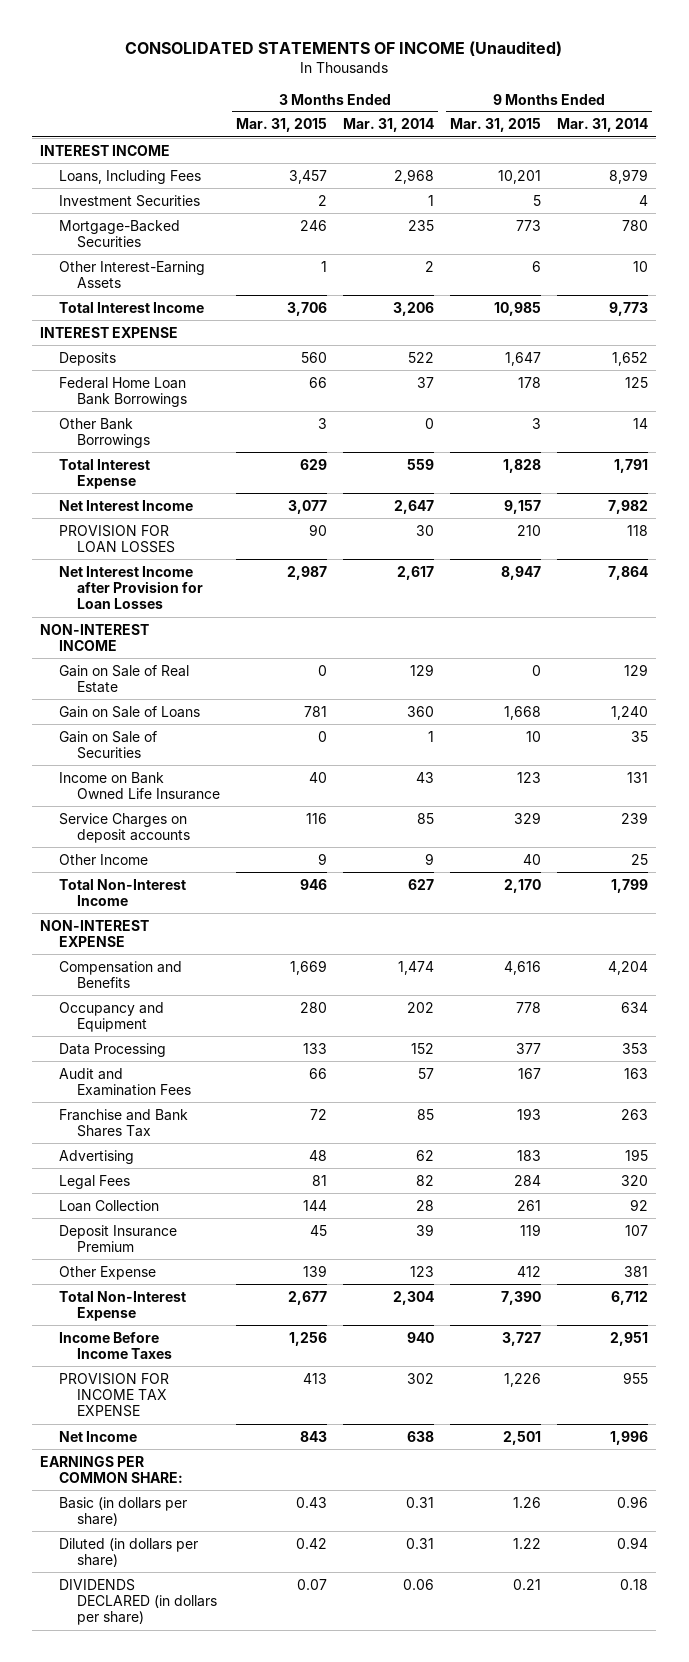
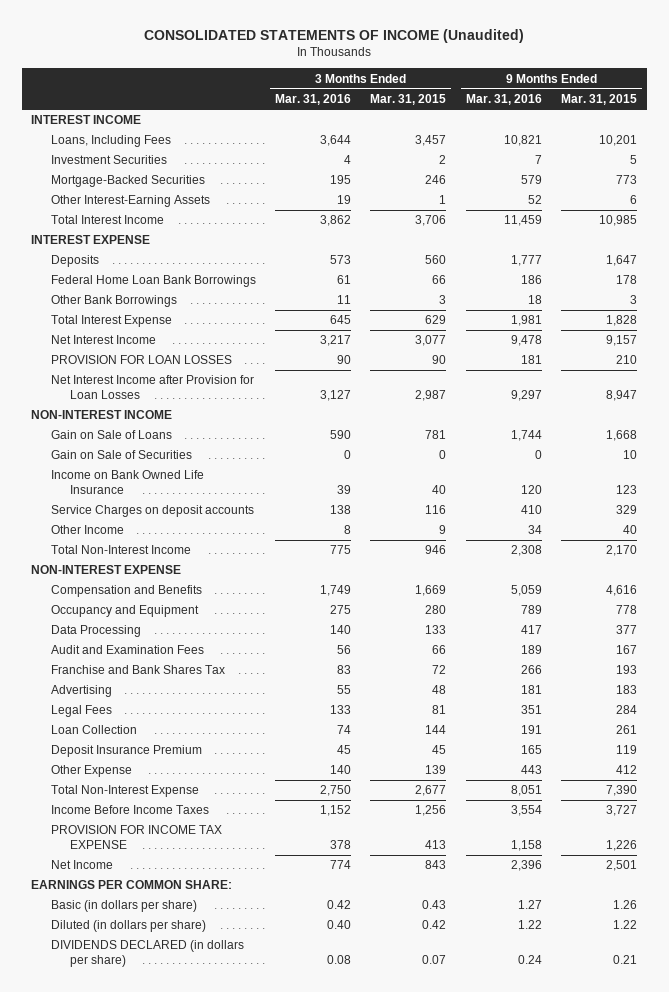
- | 3 Months Ended Mar. 31, 2015 | 3 Months Ended Mar. 31, 2014 | 9 Months Ended Mar. 31, 2015 | 9 Months Ended Mar. 31, 2014
+ | 3 Months Ended Mar. 31, 2016 | 3 Months Ended Mar. 31, 2015 | 9 Months Ended Mar. 31, 2016 | 9 Months Ended Mar. 31, 2015
- Gain on Sale of Real Estate | 0 | 129 | 0 | 129

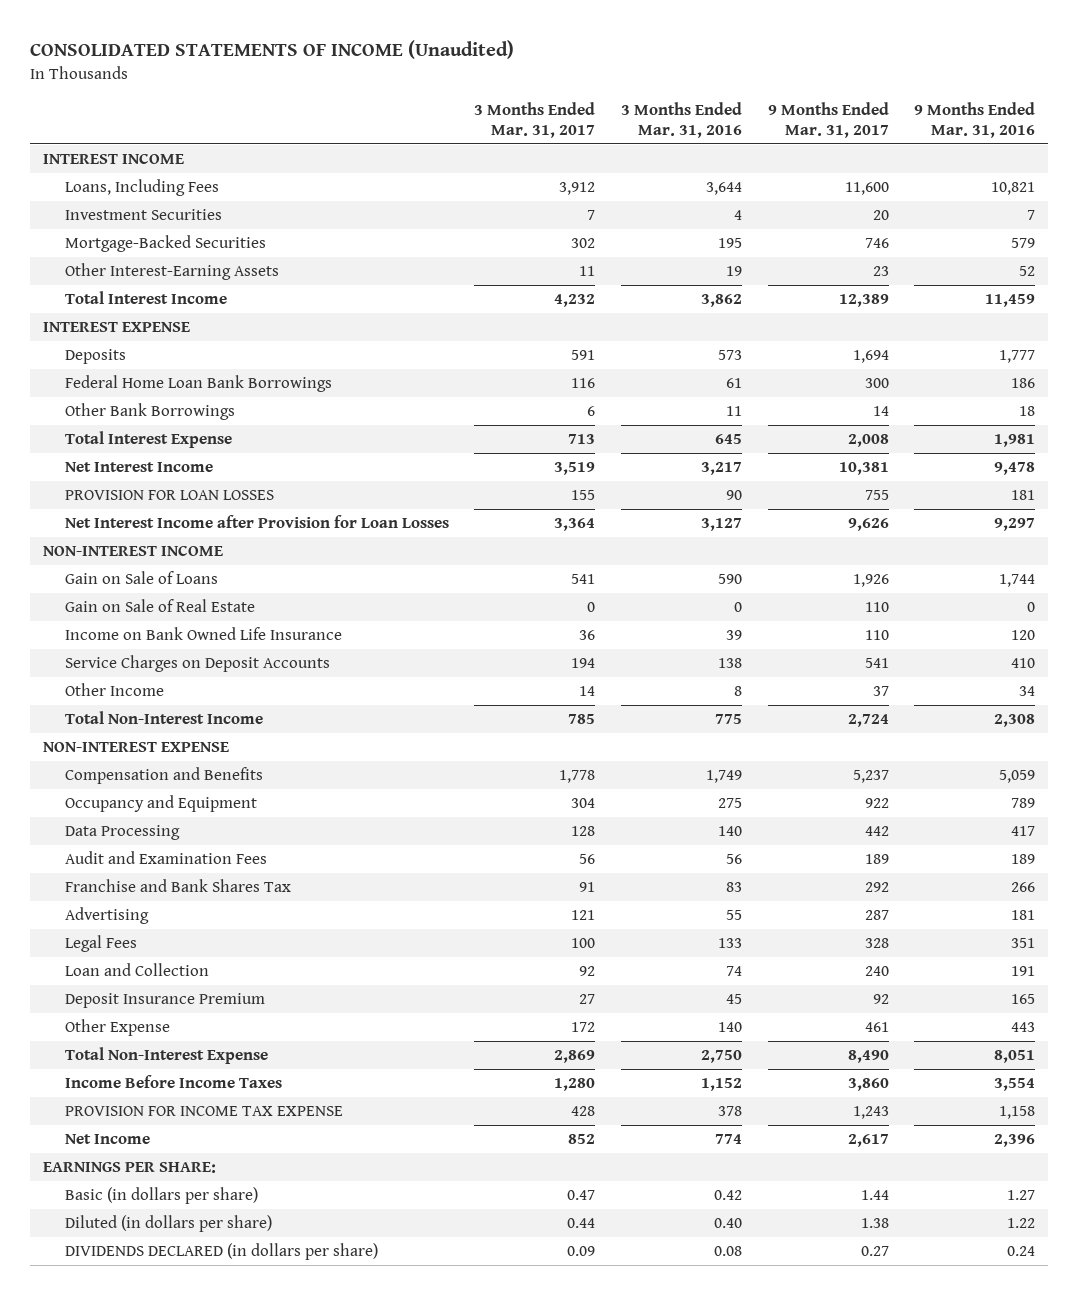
- | 3 Months Ended Mar. 31, 2016 | 3 Months Ended Mar. 31, 2015 | 9 Months Ended Mar. 31, 2016 | 9 Months Ended Mar. 31, 2015
+ | 3 Months Ended Mar. 31, 2017 | 3 Months Ended Mar. 31, 2016 | 9 Months Ended Mar. 31, 2017 | 9 Months Ended Mar. 31, 2016
- Gain on Sale of Securities | 0 | 0 | 0 | 10
+ Gain on Sale of Real Estate | 0 | 0 | 110 | 0
- Service Charges on deposit accounts | 138 | 116 | 410 | 329
+ Service Charges on Deposit Accounts | 194 | 138 | 541 | 410
- Loan Collection | 74 | 144 | 191 | 261
+ Loan and Collection | 92 | 74 | 240 | 191
- EARNINGS PER COMMON SHARE:
+ EARNINGS PER SHARE:

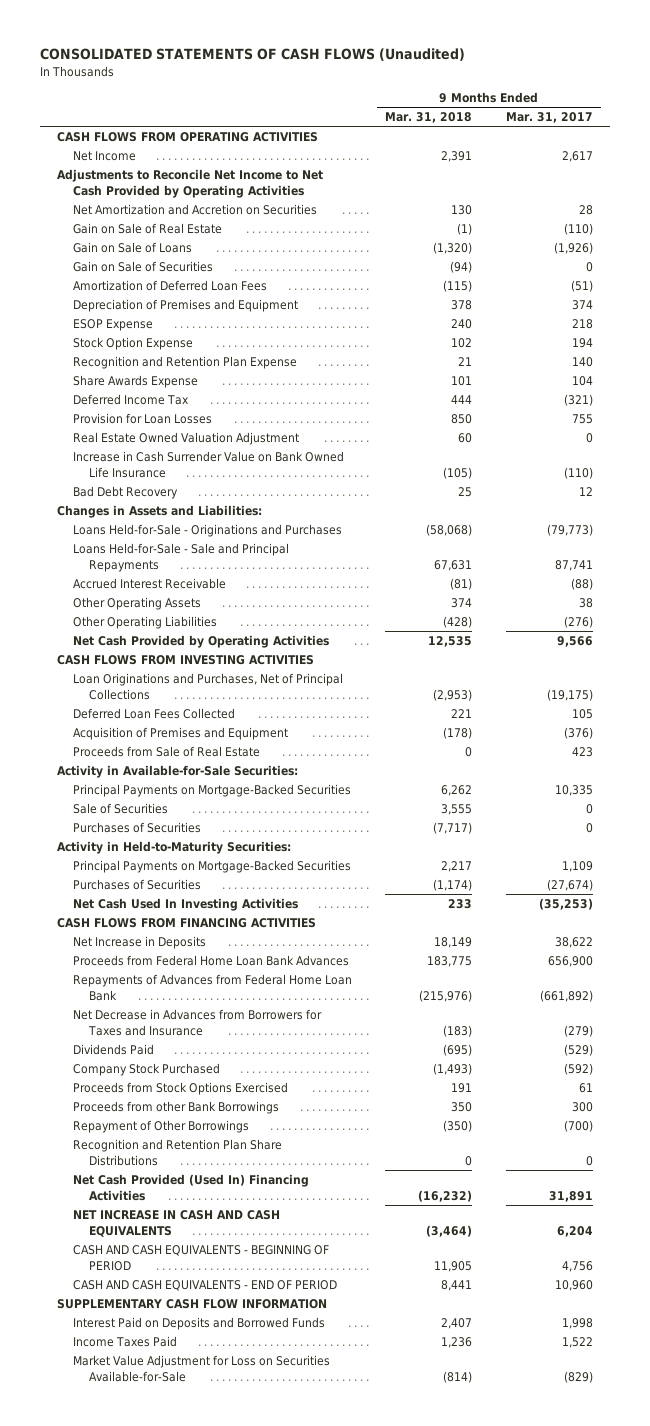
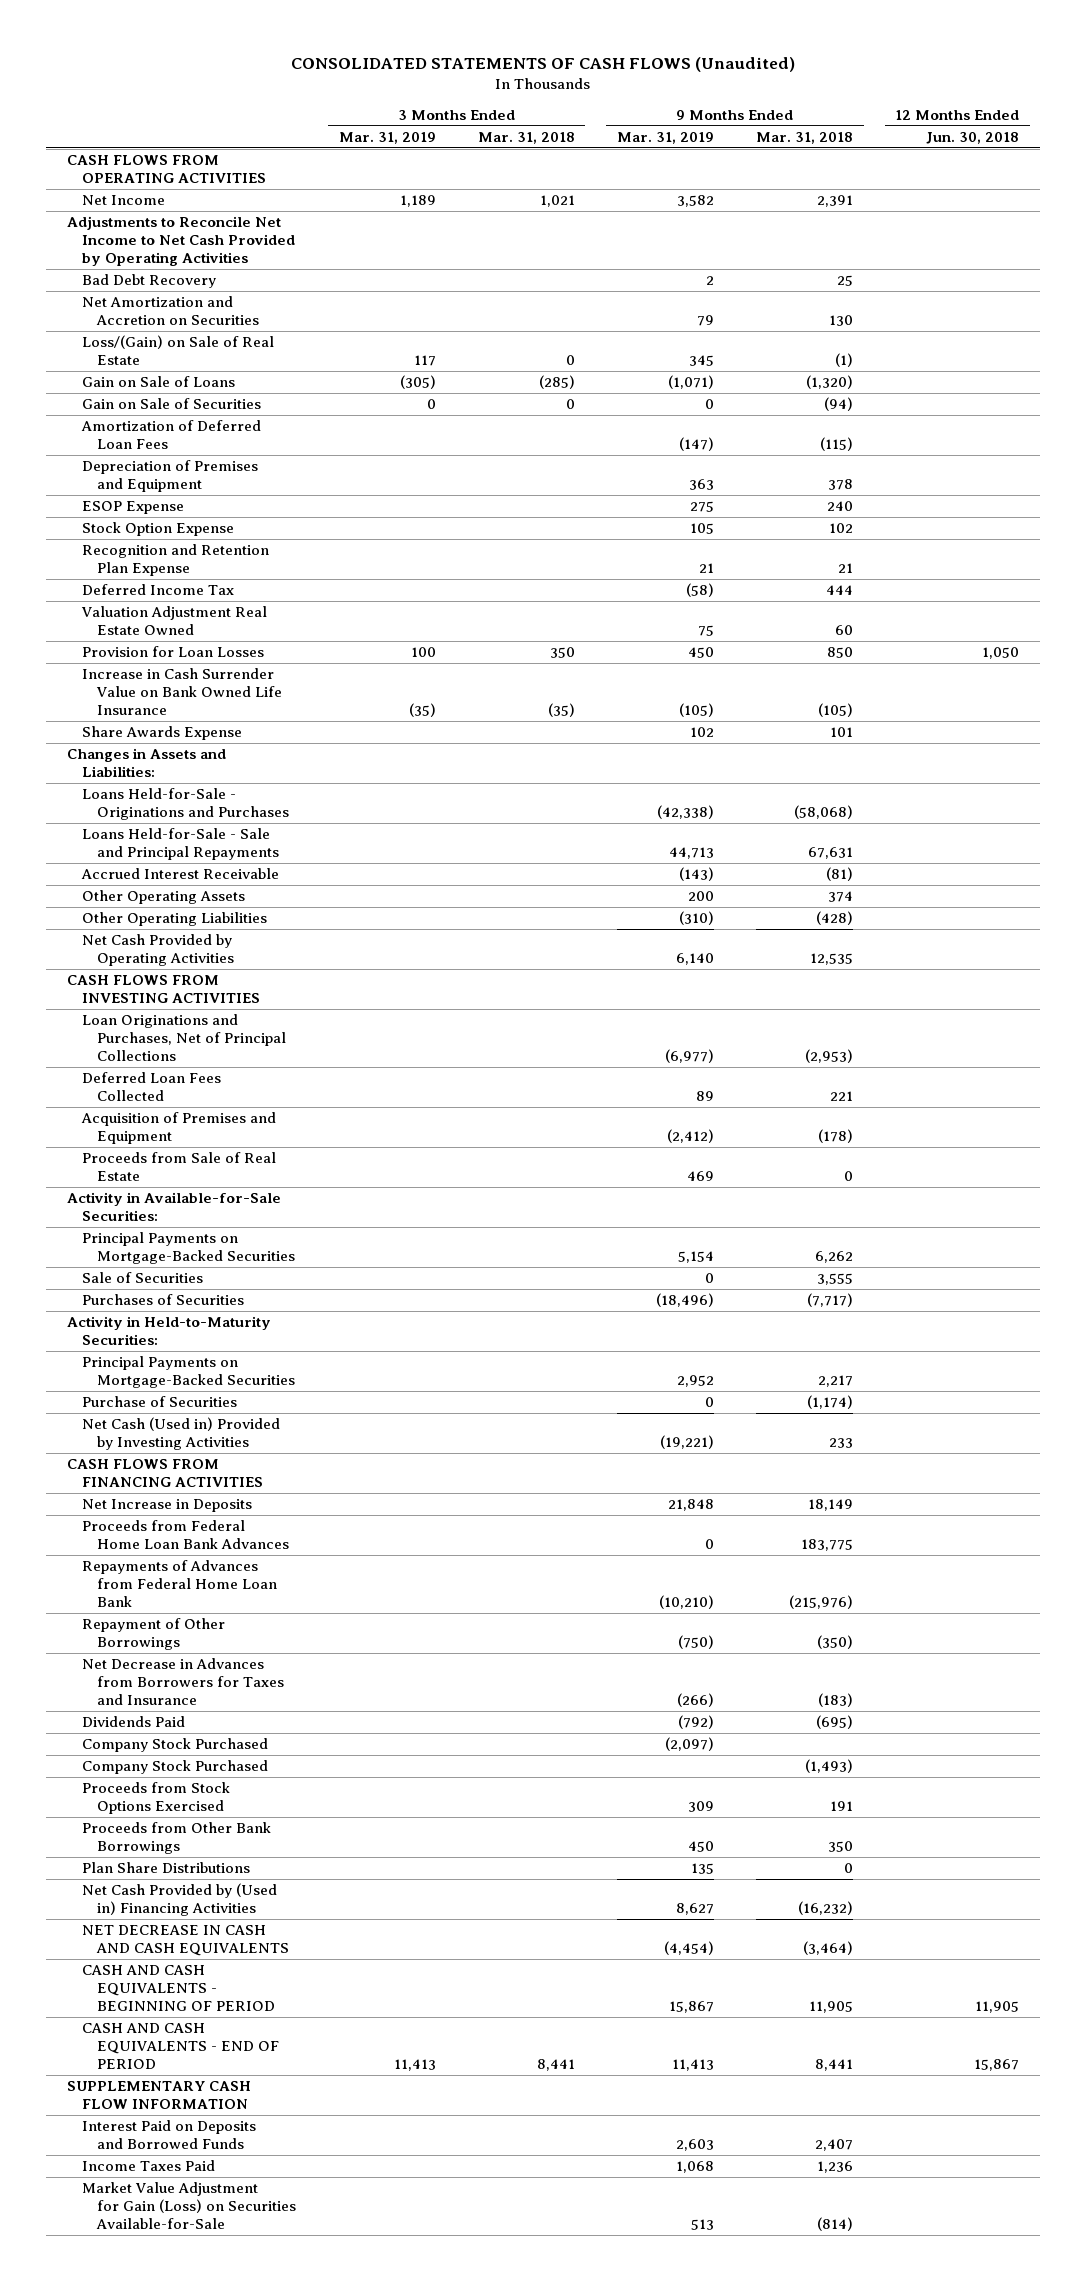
- | 9 Months Ended Mar. 31, 2018 | 9 Months Ended Mar. 31, 2017
+ | 3 Months Ended Mar. 31, 2019 | 3 Months Ended Mar. 31, 2018 | 9 Months Ended Mar. 31, 2019 | 9 Months Ended Mar. 31, 2018 | 12 Months Ended Jun. 30, 2018
moved up: Bad Debt Recovery | | | 2 | 25 |
- Gain on Sale of Real Estate | (1) | (110)
+ Loss/(Gain) on Sale of Real Estate | 117 | 0 | 345 | (1) |
+ Valuation Adjustment Real Estate Owned | | | 75 | 60 |
- Real Estate Owned Valuation Adjustment | 60 | 0
moved down: Share Awards Expense | | | 102 | 101 |
- Purchases of Securities | (1,174) | (27,674)
- Net Cash Used In Investing Activities | 233 | (35,253)
+ Purchase of Securities | | | 0 | (1,174) |
+ Net Cash (Used in) Provided by Investing Activities | | | (19,221) | 233 |
moved up: Repayment of Other Borrowings | | | (750) | (350) |
+ Company Stock Purchased | | | (2,097) | |
- Proceeds from other Bank Borrowings | 350 | 300
- Recognition and Retention Plan Share Distributions | 0 | 0
- Net Cash Provided (Used In) Financing Activities | (16,232) | 31,891
- NET INCREASE IN CASH AND CASH EQUIVALENTS | (3,464) | 6,204
+ Proceeds from Other Bank Borrowings | | | 450 | 350 |
+ Plan Share Distributions | | | 135 | 0 |
+ Net Cash Provided by (Used in) Financing Activities | | | 8,627 | (16,232) |
+ NET DECREASE IN CASH AND CASH EQUIVALENTS | | | (4,454) | (3,464) |
- Market Value Adjustment for Loss on Securities Available-for-Sale | (814) | (829)
+ Market Value Adjustment for Gain (Loss) on Securities Available-for-Sale | | | 513 | (814) |

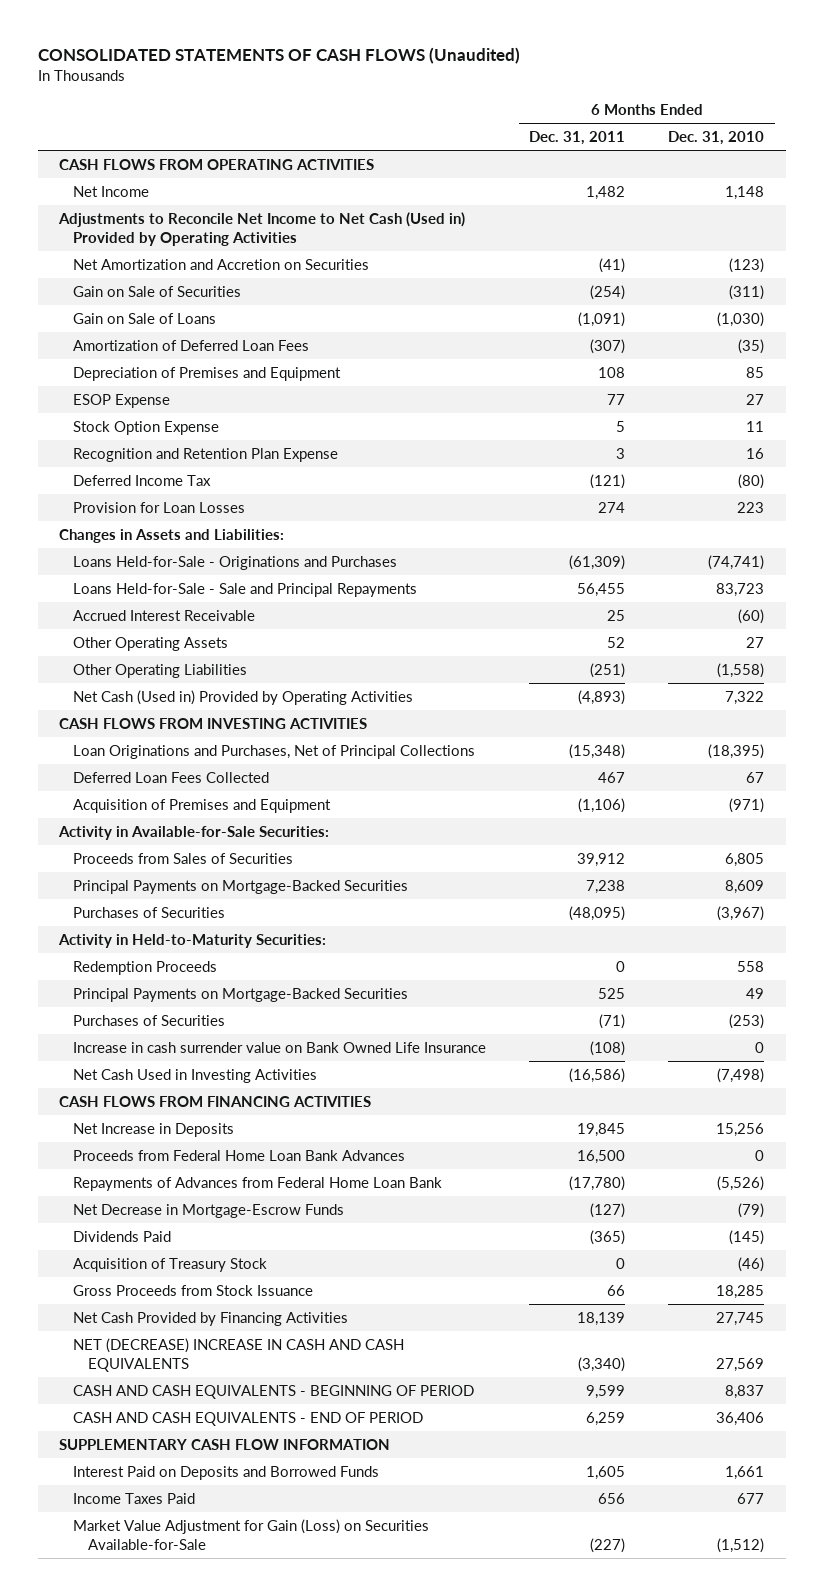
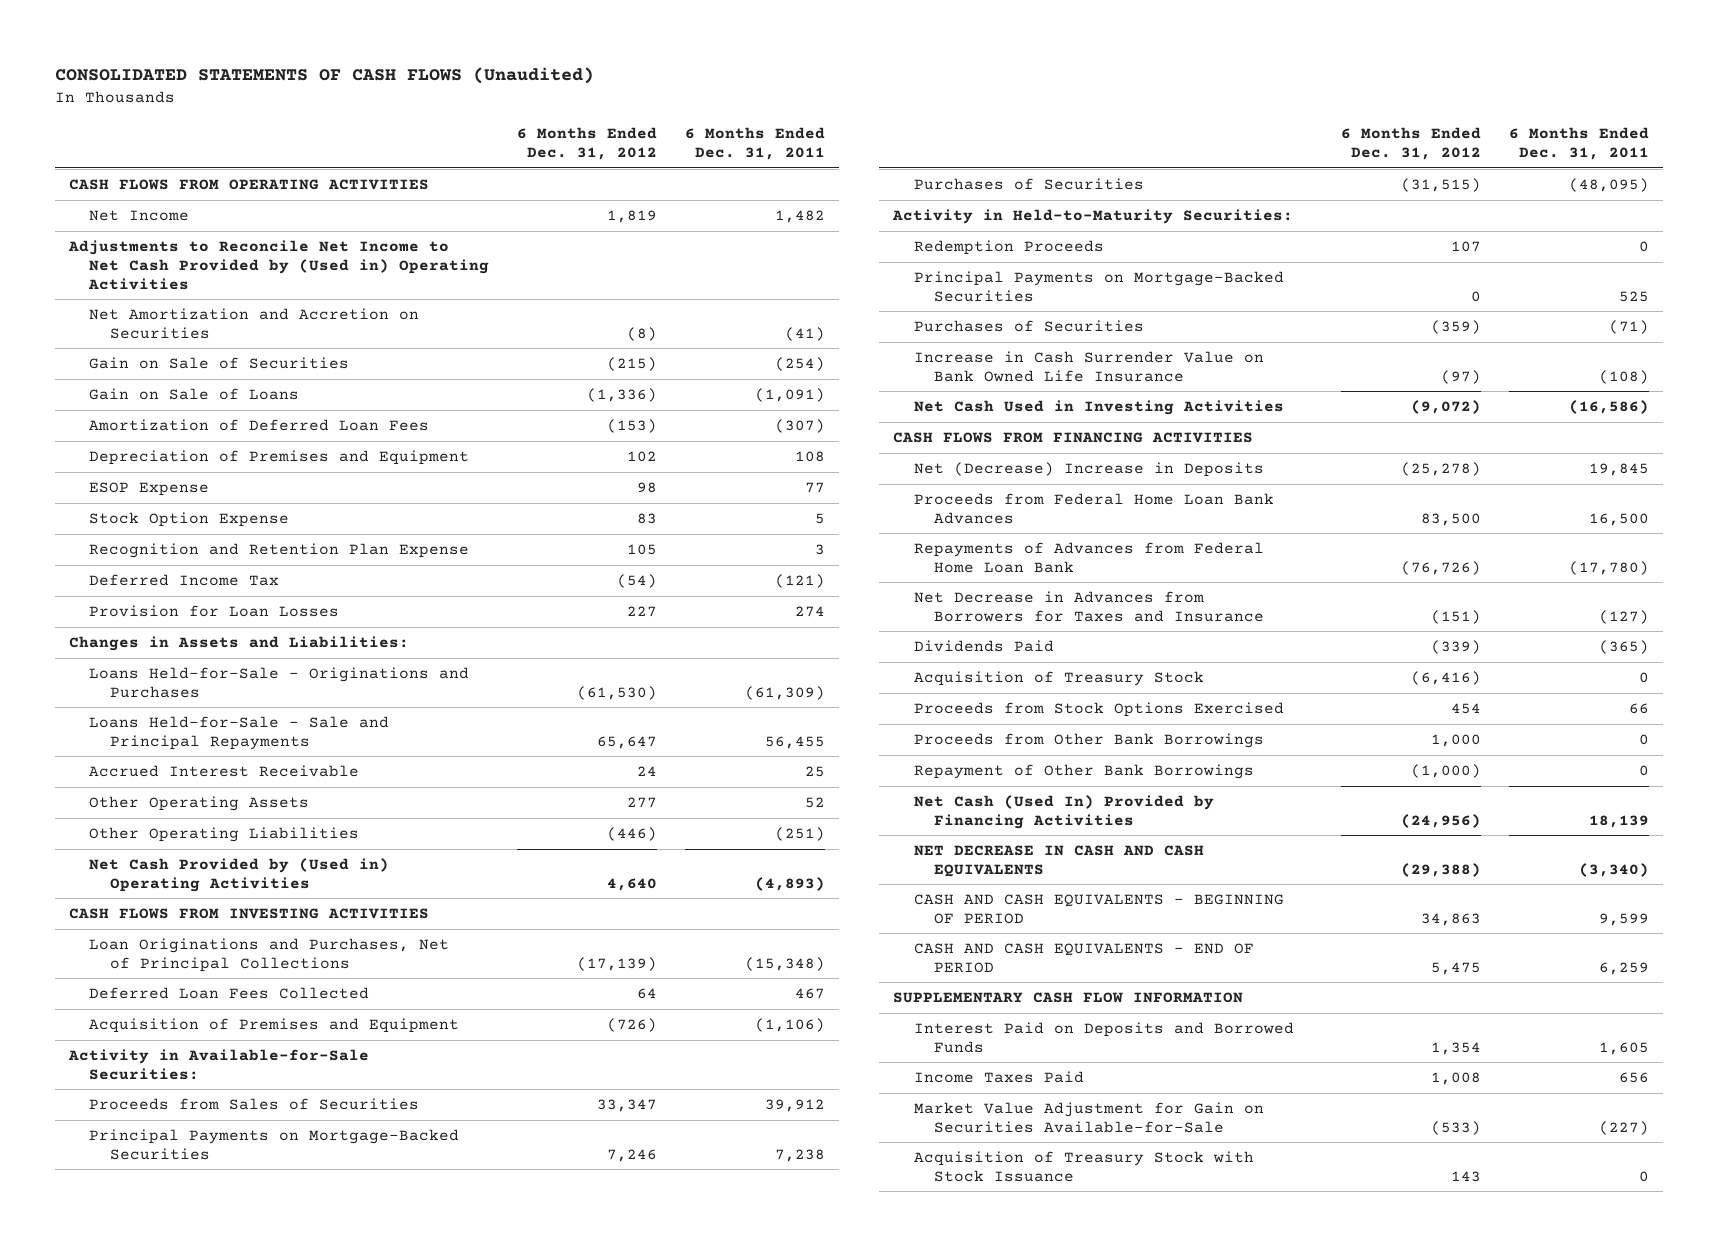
- | 6 Months Ended Dec. 31, 2011 | 6 Months Ended Dec. 31, 2010
+ | 6 Months Ended Dec. 31, 2012 | 6 Months Ended Dec. 31, 2011
- Adjustments to Reconcile Net Income to Net Cash (Used in) Provided by Operating Activities
+ Adjustments to Reconcile Net Income to Net Cash Provided by (Used in) Operating Activities
- Net Cash (Used in) Provided by Operating Activities | (4,893) | 7,322
+ Net Cash Provided by (Used in) Operating Activities | 4,640 | (4,893)
- Increase in cash surrender value on Bank Owned Life Insurance | (108) | 0
+ Increase in Cash Surrender Value on Bank Owned Life Insurance | (97) | (108)
- Net Increase in Deposits | 19,845 | 15,256
+ Net (Decrease) Increase in Deposits | (25,278) | 19,845
- Net Decrease in Mortgage-Escrow Funds | (127) | (79)
+ Net Decrease in Advances from Borrowers for Taxes and Insurance | (151) | (127)
- Gross Proceeds from Stock Issuance | 66 | 18,285
- Net Cash Provided by Financing Activities | 18,139 | 27,745
- NET (DECREASE) INCREASE IN CASH AND CASH EQUIVALENTS | (3,340) | 27,569
+ Proceeds from Stock Options Exercised | 454 | 66
+ Proceeds from Other Bank Borrowings | 1,000 | 0
+ Repayment of Other Bank Borrowings | (1,000) | 0
+ Net Cash (Used In) Provided by Financing Activities | (24,956) | 18,139
+ NET DECREASE IN CASH AND CASH EQUIVALENTS | (29,388) | (3,340)
- Market Value Adjustment for Gain (Loss) on Securities Available-for-Sale | (227) | (1,512)
+ Market Value Adjustment for Gain on Securities Available-for-Sale | (533) | (227)
+ Acquisition of Treasury Stock with Stock Issuance | 143 | 0

